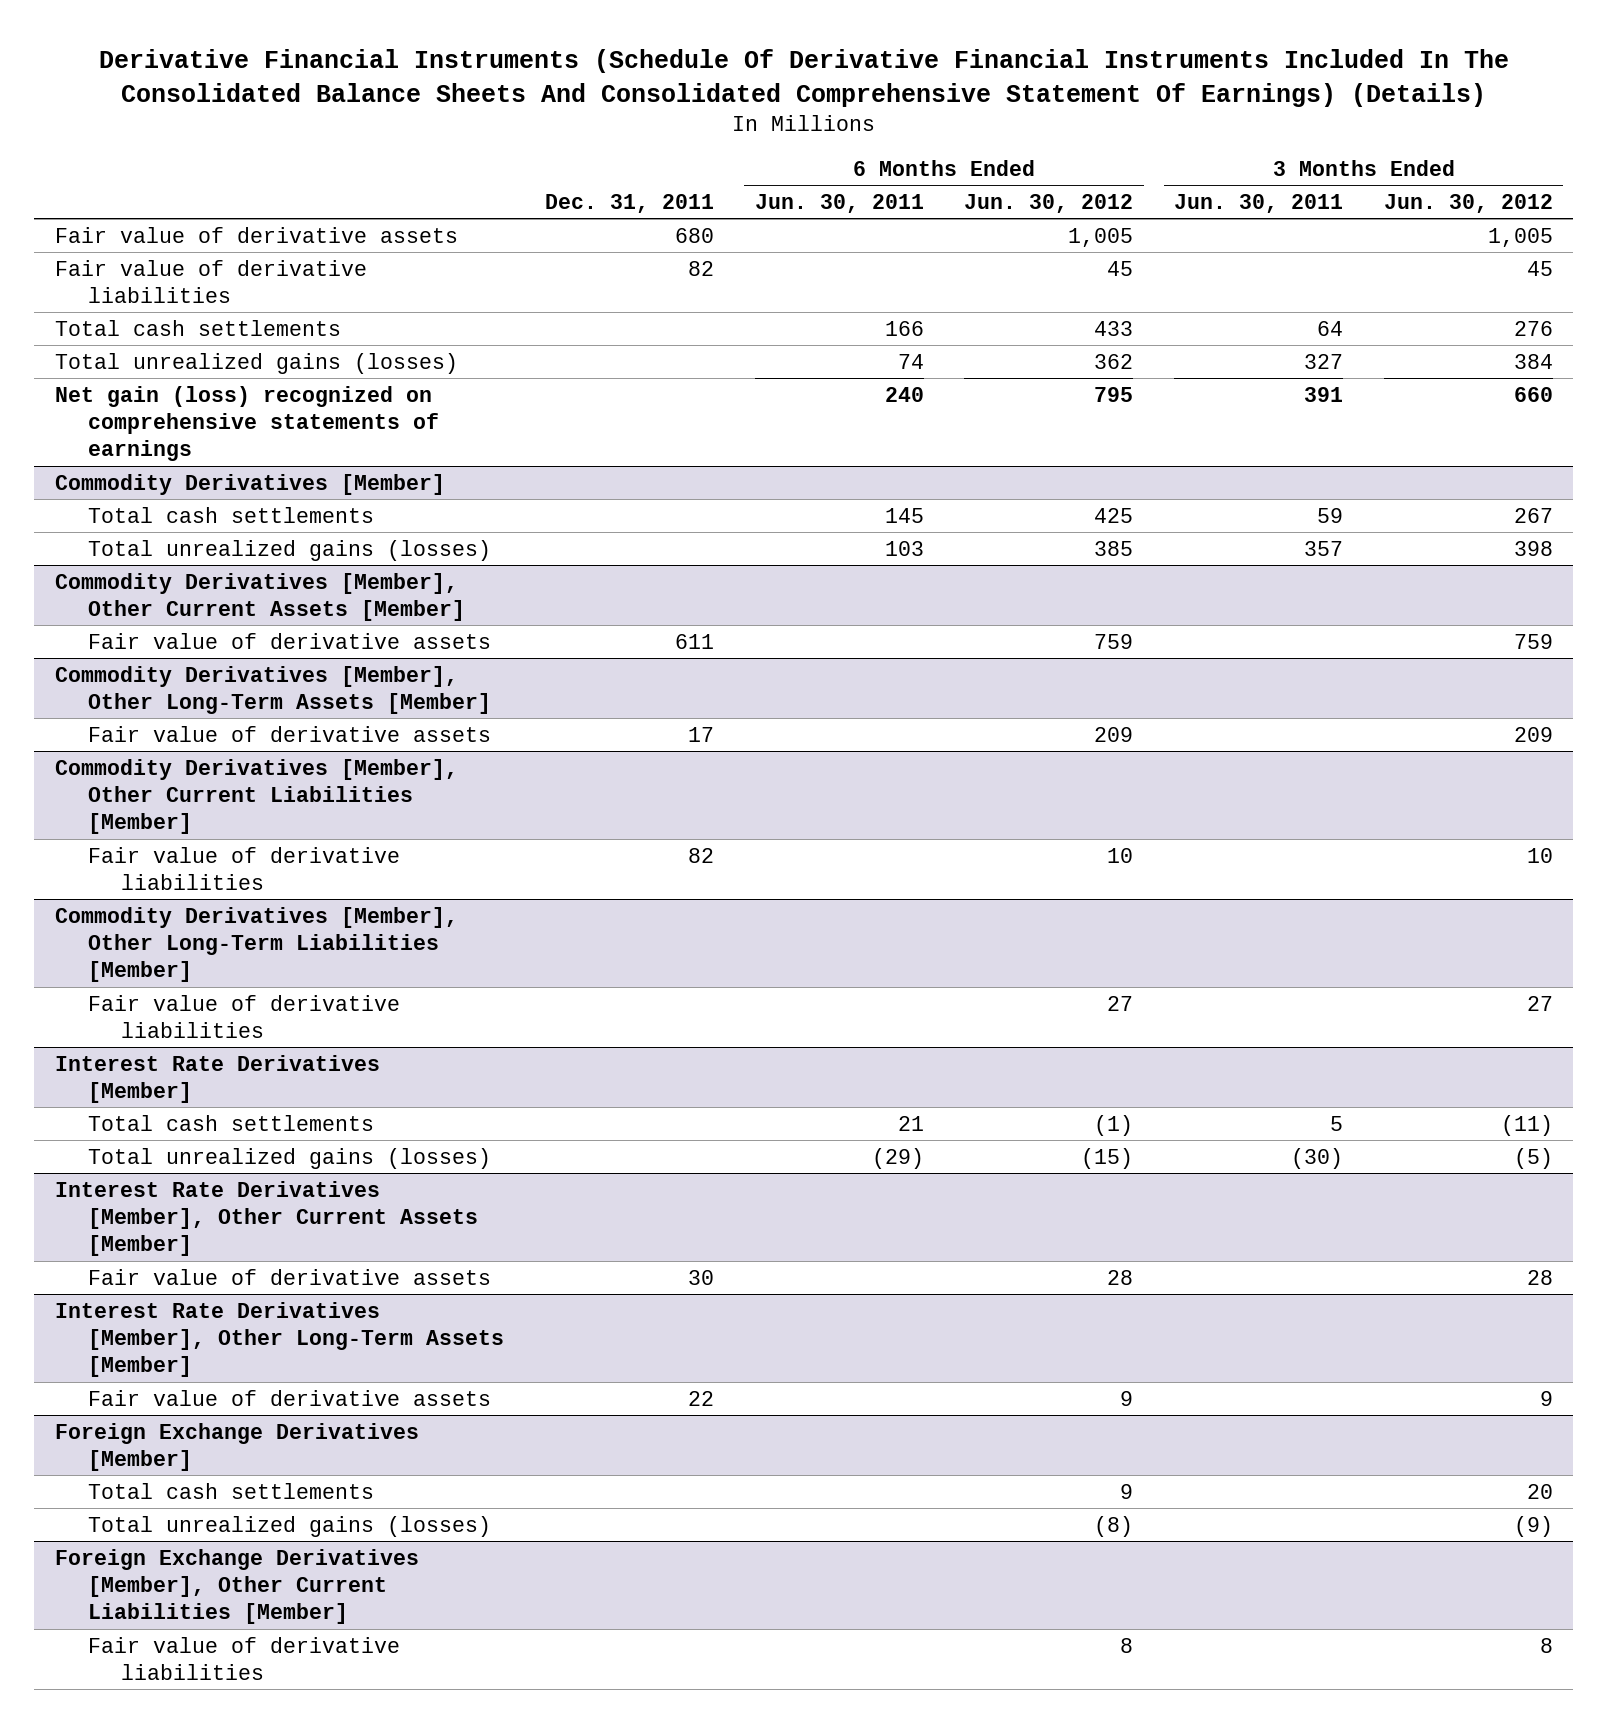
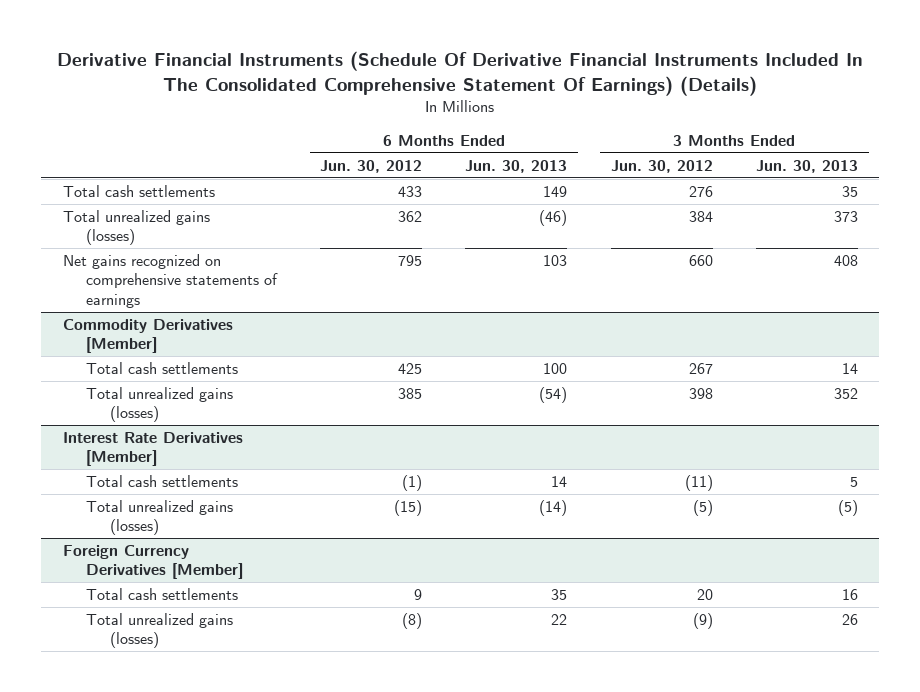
- Derivative Financial Instruments (Schedule Of Derivative Financial Instruments Included In The Consolidated Balance Sheets And Consolidated Comprehensive Statement Of Earnings) (Details)
+ Derivative Financial Instruments (Schedule Of Derivative Financial Instruments Included In The Consolidated Comprehensive Statement Of Earnings) (Details)
- | Dec. 31, 2011 | 6 Months Ended Jun. 30, 2011 | 6 Months Ended Jun. 30, 2012 | 3 Months Ended Jun. 30, 2011 | 3 Months Ended Jun. 30, 2012
+ | 6 Months Ended Jun. 30, 2012 | 6 Months Ended Jun. 30, 2013 | 3 Months Ended Jun. 30, 2012 | 3 Months Ended Jun. 30, 2013
- Fair value of derivative assets | 680 | | 1,005 | | 1,005
- Fair value of derivative liabilities | 82 | | 45 | | 45
- Net gain (loss) recognized on comprehensive statements of earnings | | 240 | 795 | 391 | 660
+ Net gains recognized on comprehensive statements of earnings | 795 | 103 | 660 | 408
- Commodity Derivatives [Member], Other Current Assets [Member]
- Fair value of derivative assets | 611 | | 759 | | 759
- Commodity Derivatives [Member], Other Long-Term Assets [Member]
- Fair value of derivative assets | 17 | | 209 | | 209
- Commodity Derivatives [Member], Other Current Liabilities [Member]
- Fair value of derivative liabilities | 82 | | 10 | | 10
- Commodity Derivatives [Member], Other Long-Term Liabilities [Member]
- Fair value of derivative liabilities | | | 27 | | 27
- Interest Rate Derivatives [Member], Other Current Assets [Member]
- Fair value of derivative assets | 30 | | 28 | | 28
- Interest Rate Derivatives [Member], Other Long-Term Assets [Member]
- Fair value of derivative assets | 22 | | 9 | | 9
- Foreign Exchange Derivatives [Member]
+ Foreign Currency Derivatives [Member]
- Foreign Exchange Derivatives [Member], Other Current Liabilities [Member]
- Fair value of derivative liabilities | | | 8 | | 8

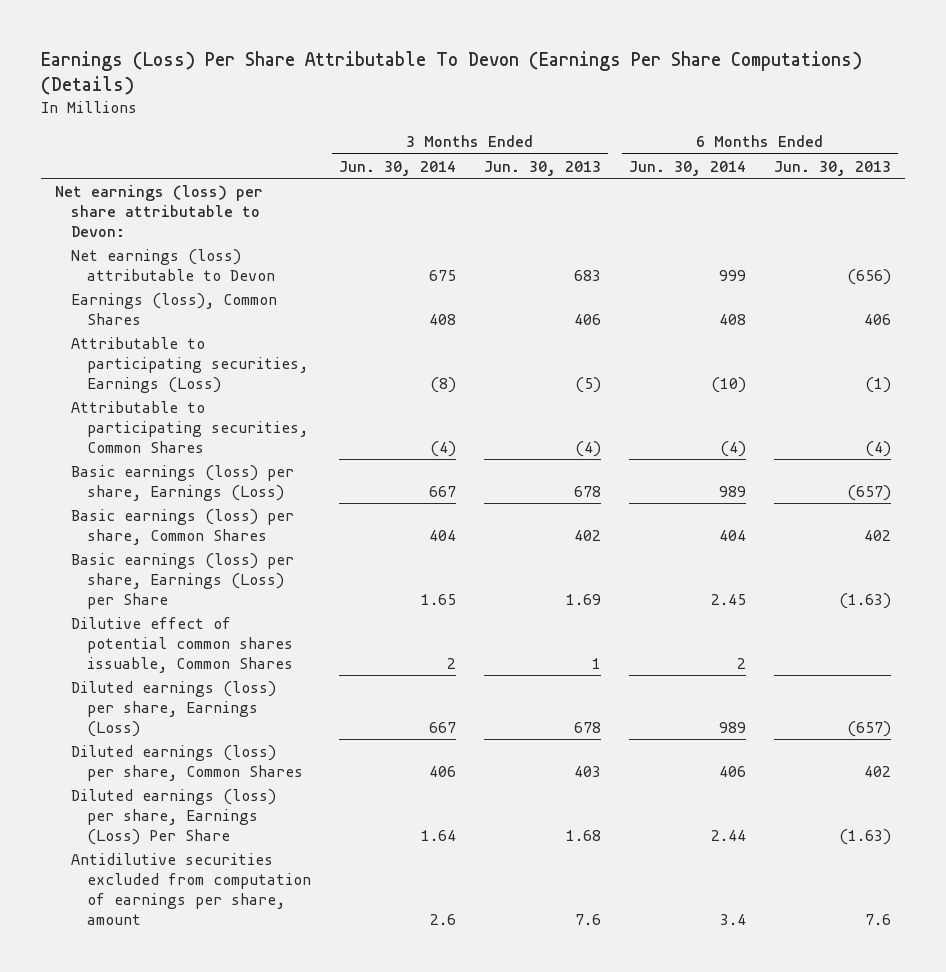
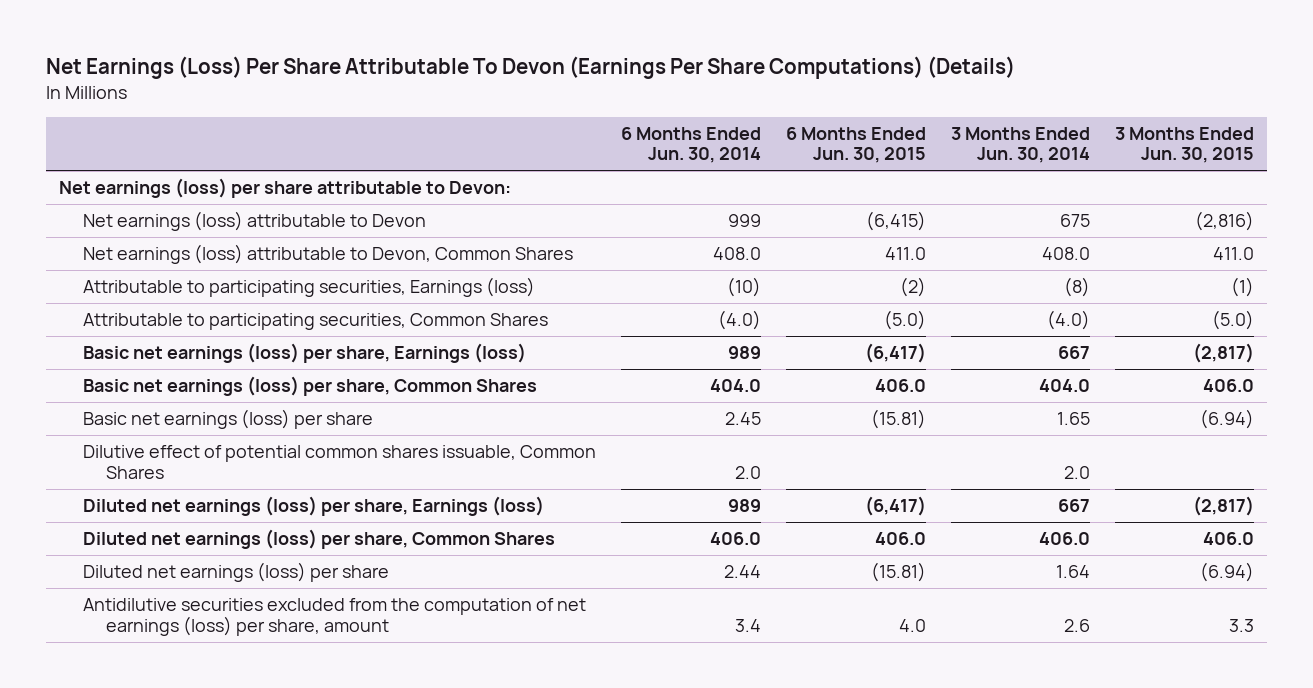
- Earnings (Loss) Per Share Attributable To Devon (Earnings Per Share Computations) (Details)
+ Net Earnings (Loss) Per Share Attributable To Devon (Earnings Per Share Computations) (Details)
- | 3 Months Ended Jun. 30, 2014 | 3 Months Ended Jun. 30, 2013 | 6 Months Ended Jun. 30, 2014 | 6 Months Ended Jun. 30, 2013
+ | 6 Months Ended Jun. 30, 2014 | 6 Months Ended Jun. 30, 2015 | 3 Months Ended Jun. 30, 2014 | 3 Months Ended Jun. 30, 2015
- Earnings (loss), Common Shares | 408 | 406 | 408 | 406
- Attributable to participating securities, Earnings (Loss) | (8) | (5) | (10) | (1)
- Attributable to participating securities, Common Shares | (4) | (4) | (4) | (4)
- Basic earnings (loss) per share, Earnings (Loss) | 667 | 678 | 989 | (657)
- Basic earnings (loss) per share, Common Shares | 404 | 402 | 404 | 402
- Basic earnings (loss) per share, Earnings (Loss) per Share | 1.65 | 1.69 | 2.45 | (1.63)
- Dilutive effect of potential common shares issuable, Common Shares | 2 | 1 | 2 |
- Diluted earnings (loss) per share, Earnings (Loss) | 667 | 678 | 989 | (657)
- Diluted earnings (loss) per share, Common Shares | 406 | 403 | 406 | 402
- Diluted earnings (loss) per share, Earnings (Loss) Per Share | 1.64 | 1.68 | 2.44 | (1.63)
- Antidilutive securities excluded from computation of earnings per share, amount | 2.6 | 7.6 | 3.4 | 7.6
+ Net earnings (loss) attributable to Devon, Common Shares | 408.0 | 411.0 | 408.0 | 411.0
+ Attributable to participating securities, Earnings (loss) | (10) | (2) | (8) | (1)
+ Attributable to participating securities, Common Shares | (4.0) | (5.0) | (4.0) | (5.0)
+ Basic net earnings (loss) per share, Earnings (loss) | 989 | (6,417) | 667 | (2,817)
+ Basic net earnings (loss) per share, Common Shares | 404.0 | 406.0 | 404.0 | 406.0
+ Basic net earnings (loss) per share | 2.45 | (15.81) | 1.65 | (6.94)
+ Dilutive effect of potential common shares issuable, Common Shares | 2.0 | | 2.0 |
+ Diluted net earnings (loss) per share, Earnings (loss) | 989 | (6,417) | 667 | (2,817)
+ Diluted net earnings (loss) per share, Common Shares | 406.0 | 406.0 | 406.0 | 406.0
+ Diluted net earnings (loss) per share | 2.44 | (15.81) | 1.64 | (6.94)
+ Antidilutive securities excluded from the computation of net earnings (loss) per share, amount | 3.4 | 4.0 | 2.6 | 3.3

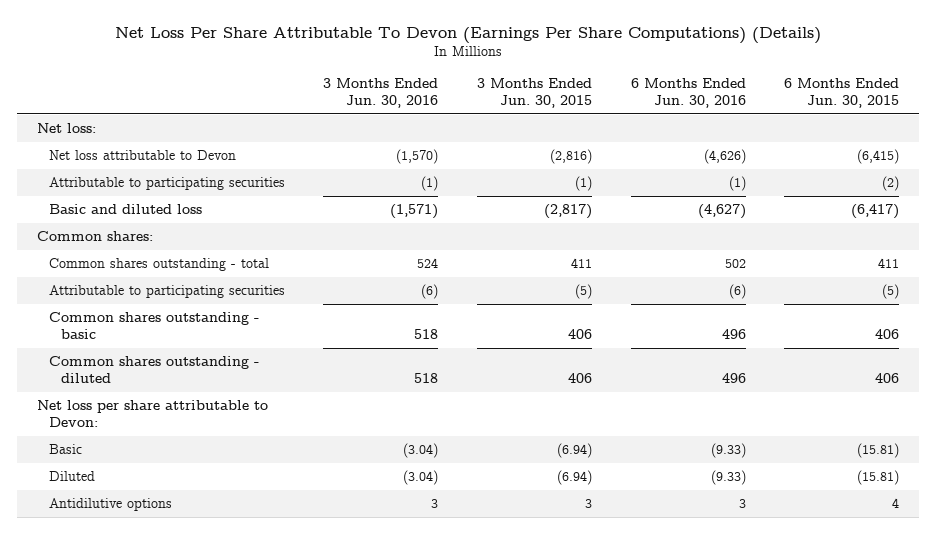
- Net Earnings (Loss) Per Share Attributable To Devon (Earnings Per Share Computations) (Details)
+ Net Loss Per Share Attributable To Devon (Earnings Per Share Computations) (Details)
- | 6 Months Ended Jun. 30, 2014 | 6 Months Ended Jun. 30, 2015 | 3 Months Ended Jun. 30, 2014 | 3 Months Ended Jun. 30, 2015
+ | 3 Months Ended Jun. 30, 2016 | 3 Months Ended Jun. 30, 2015 | 6 Months Ended Jun. 30, 2016 | 6 Months Ended Jun. 30, 2015
- Net earnings (loss) per share attributable to Devon:
- Net earnings (loss) attributable to Devon | 999 | (6,415) | 675 | (2,816)
- Net earnings (loss) attributable to Devon, Common Shares | 408.0 | 411.0 | 408.0 | 411.0
- Attributable to participating securities, Earnings (loss) | (10) | (2) | (8) | (1)
- Attributable to participating securities, Common Shares | (4.0) | (5.0) | (4.0) | (5.0)
- Basic net earnings (loss) per share, Earnings (loss) | 989 | (6,417) | 667 | (2,817)
- Basic net earnings (loss) per share, Common Shares | 404.0 | 406.0 | 404.0 | 406.0
- Basic net earnings (loss) per share | 2.45 | (15.81) | 1.65 | (6.94)
- Dilutive effect of potential common shares issuable, Common Shares | 2.0 | | 2.0 |
- Diluted net earnings (loss) per share, Earnings (loss) | 989 | (6,417) | 667 | (2,817)
- Diluted net earnings (loss) per share, Common Shares | 406.0 | 406.0 | 406.0 | 406.0
- Diluted net earnings (loss) per share | 2.44 | (15.81) | 1.64 | (6.94)
- Antidilutive securities excluded from the computation of net earnings (loss) per share, amount | 3.4 | 4.0 | 2.6 | 3.3
+ Net loss:
+ Net loss attributable to Devon | (1,570) | (2,816) | (4,626) | (6,415)
+ Attributable to participating securities | (1) | (1) | (1) | (2)
+ Basic and diluted loss | (1,571) | (2,817) | (4,627) | (6,417)
+ Common shares:
+ Common shares outstanding - total | 524 | 411 | 502 | 411
+ Attributable to participating securities | (6) | (5) | (6) | (5)
+ Common shares outstanding - basic | 518 | 406 | 496 | 406
+ Common shares outstanding - diluted | 518 | 406 | 496 | 406
+ Net loss per share attributable to Devon:
+ Basic | (3.04) | (6.94) | (9.33) | (15.81)
+ Diluted | (3.04) | (6.94) | (9.33) | (15.81)
+ Antidilutive options | 3 | 3 | 3 | 4

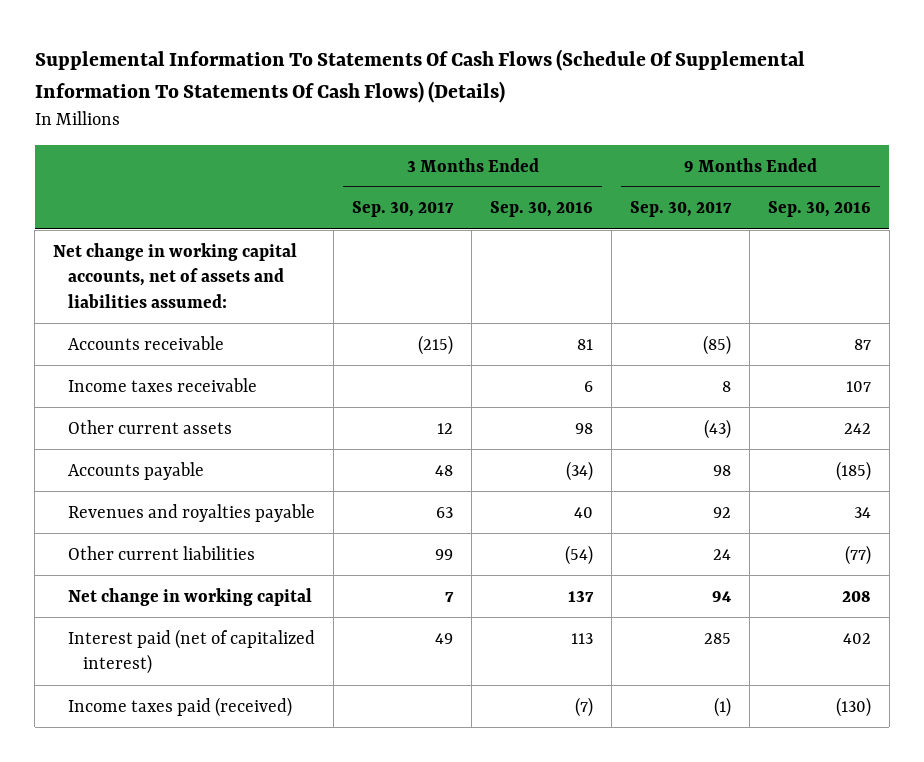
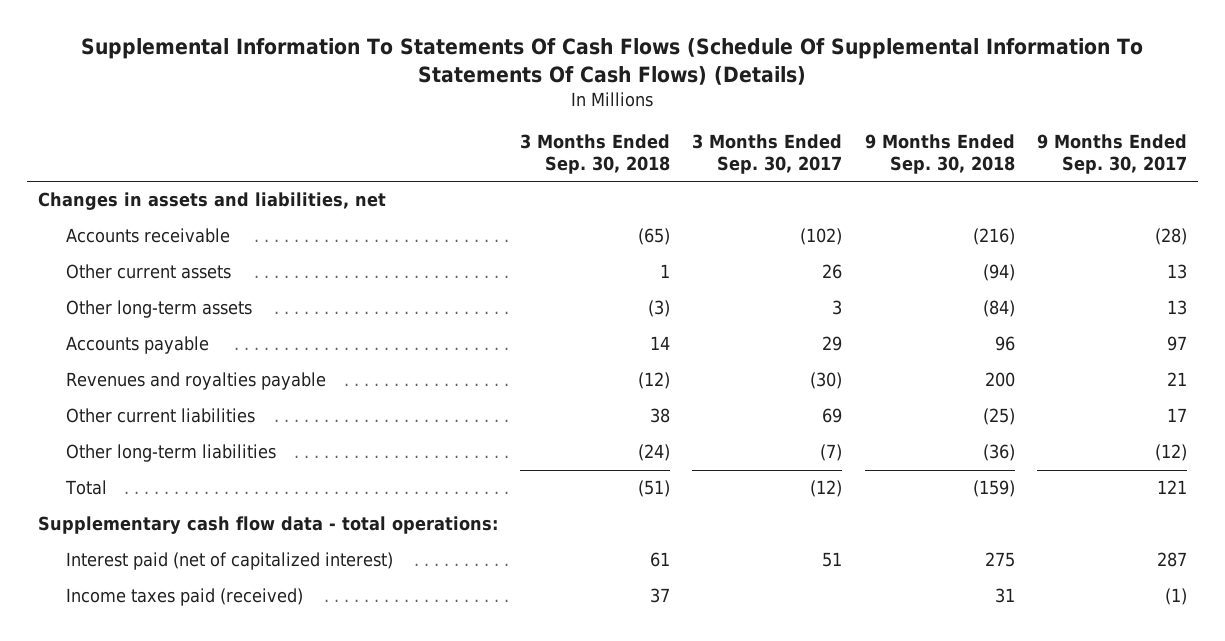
- | 3 Months Ended Sep. 30, 2017 | 3 Months Ended Sep. 30, 2016 | 9 Months Ended Sep. 30, 2017 | 9 Months Ended Sep. 30, 2016
+ | 3 Months Ended Sep. 30, 2018 | 3 Months Ended Sep. 30, 2017 | 9 Months Ended Sep. 30, 2018 | 9 Months Ended Sep. 30, 2017
- Net change in working capital accounts, net of assets and liabilities assumed:
- Accounts receivable | (215) | 81 | (85) | 87
- Income taxes receivable | | 6 | 8 | 107
- Other current assets | 12 | 98 | (43) | 242
- Accounts payable | 48 | (34) | 98 | (185)
- Revenues and royalties payable | 63 | 40 | 92 | 34
- Other current liabilities | 99 | (54) | 24 | (77)
- Net change in working capital | 7 | 137 | 94 | 208
- Interest paid (net of capitalized interest) | 49 | 113 | 285 | 402
+ Changes in assets and liabilities, net
+ Accounts receivable | (65) | (102) | (216) | (28)
+ Other current assets | 1 | 26 | (94) | 13
+ Other long-term assets | (3) | 3 | (84) | 13
+ Accounts payable | 14 | 29 | 96 | 97
+ Revenues and royalties payable | (12) | (30) | 200 | 21
+ Other current liabilities | 38 | 69 | (25) | 17
+ Other long-term liabilities | (24) | (7) | (36) | (12)
+ Total | (51) | (12) | (159) | 121
+ Supplementary cash flow data - total operations:
+ Interest paid (net of capitalized interest) | 61 | 51 | 275 | 287

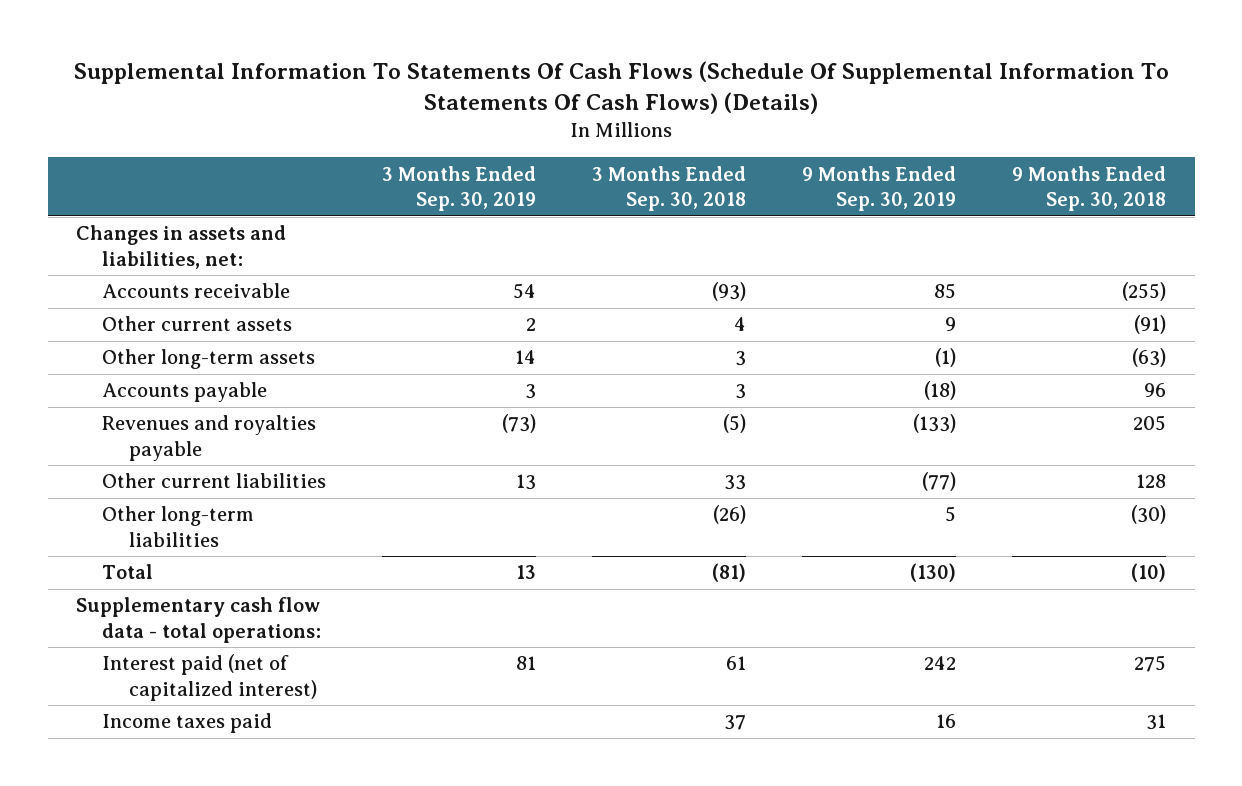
- | 3 Months Ended Sep. 30, 2018 | 3 Months Ended Sep. 30, 2017 | 9 Months Ended Sep. 30, 2018 | 9 Months Ended Sep. 30, 2017
+ | 3 Months Ended Sep. 30, 2019 | 3 Months Ended Sep. 30, 2018 | 9 Months Ended Sep. 30, 2019 | 9 Months Ended Sep. 30, 2018
- Changes in assets and liabilities, net
- Accounts receivable | (65) | (102) | (216) | (28)
- Other current assets | 1 | 26 | (94) | 13
- Other long-term assets | (3) | 3 | (84) | 13
- Accounts payable | 14 | 29 | 96 | 97
- Revenues and royalties payable | (12) | (30) | 200 | 21
- Other current liabilities | 38 | 69 | (25) | 17
- Other long-term liabilities | (24) | (7) | (36) | (12)
- Total | (51) | (12) | (159) | 121
+ Changes in assets and liabilities, net:
+ Accounts receivable | 54 | (93) | 85 | (255)
+ Other current assets | 2 | 4 | 9 | (91)
+ Other long-term assets | 14 | 3 | (1) | (63)
+ Accounts payable | 3 | 3 | (18) | 96
+ Revenues and royalties payable | (73) | (5) | (133) | 205
+ Other current liabilities | 13 | 33 | (77) | 128
+ Other long-term liabilities | | (26) | 5 | (30)
+ Total | 13 | (81) | (130) | (10)
- Income taxes paid (received) | 37 | | 31 | (1)
+ Income taxes paid | | 37 | 16 | 31

